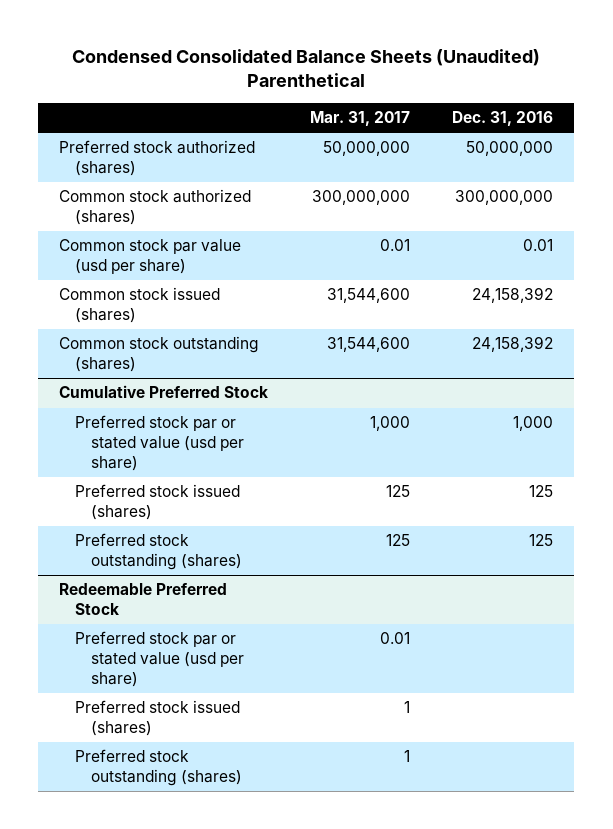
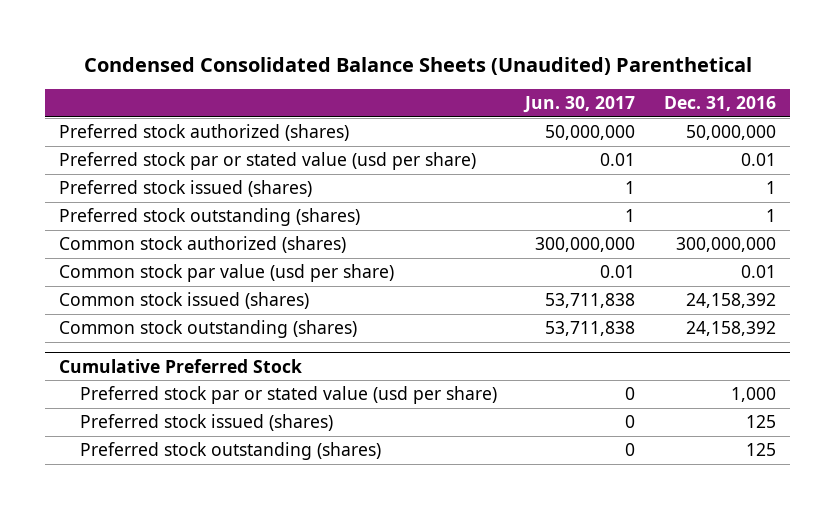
- | Mar. 31, 2017 | Dec. 31, 2016
+ | Jun. 30, 2017 | Dec. 31, 2016
+ Preferred stock par or stated value (usd per share) | 0.01 | 0.01
+ Preferred stock issued (shares) | 1 | 1
+ Preferred stock outstanding (shares) | 1 | 1
- Redeemable Preferred Stock
- Preferred stock par or stated value (usd per share) | 0.01 |
- Preferred stock issued (shares) | 1 |
- Preferred stock outstanding (shares) | 1 |

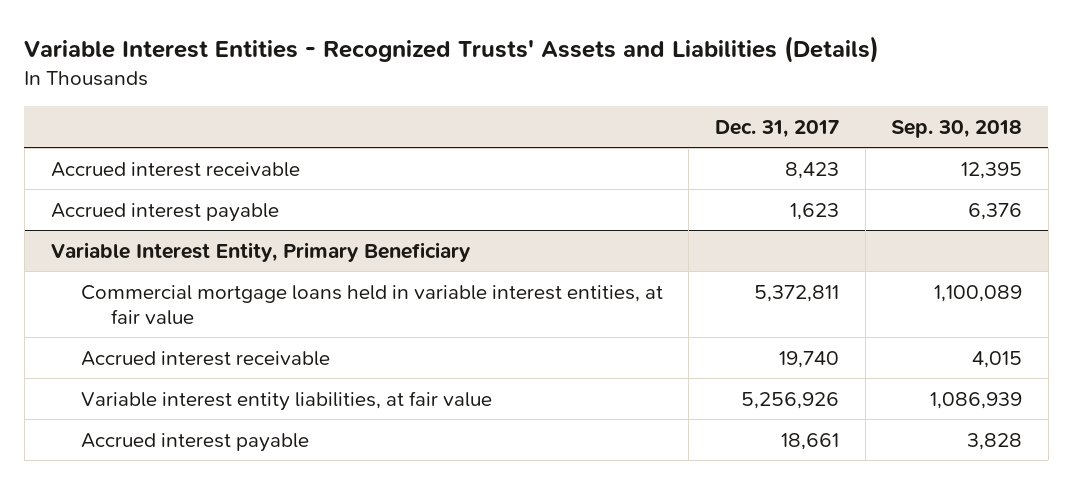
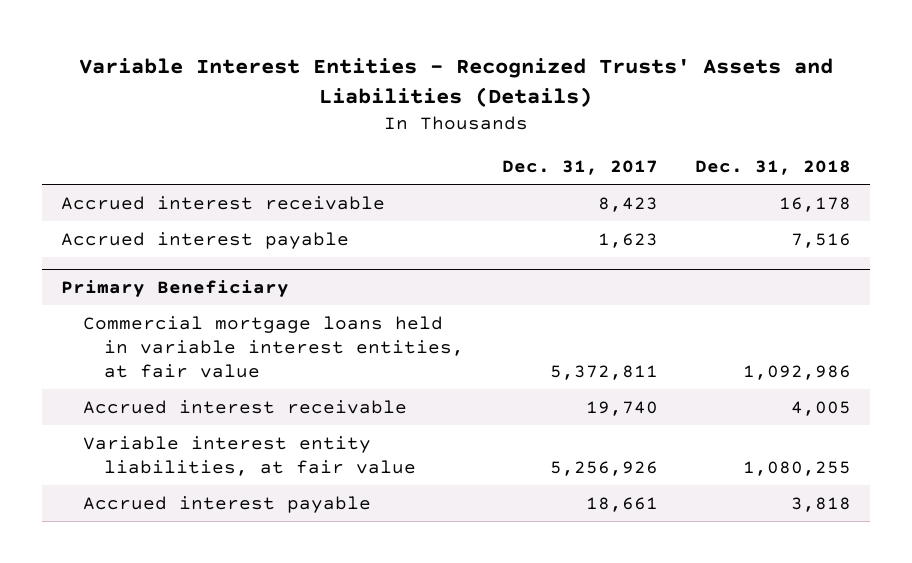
- | Dec. 31, 2017 | Sep. 30, 2018
+ | Dec. 31, 2017 | Dec. 31, 2018
- Variable Interest Entity, Primary Beneficiary
+ Primary Beneficiary

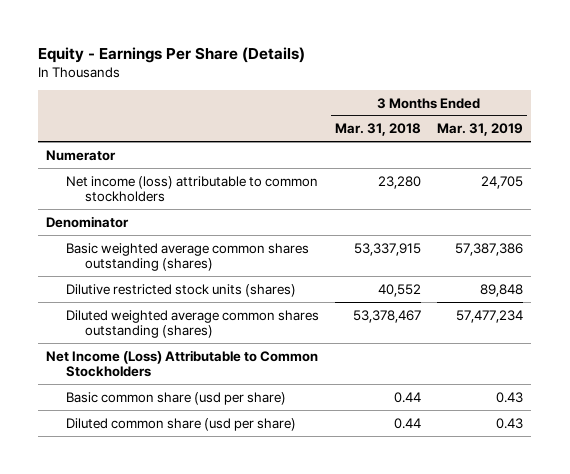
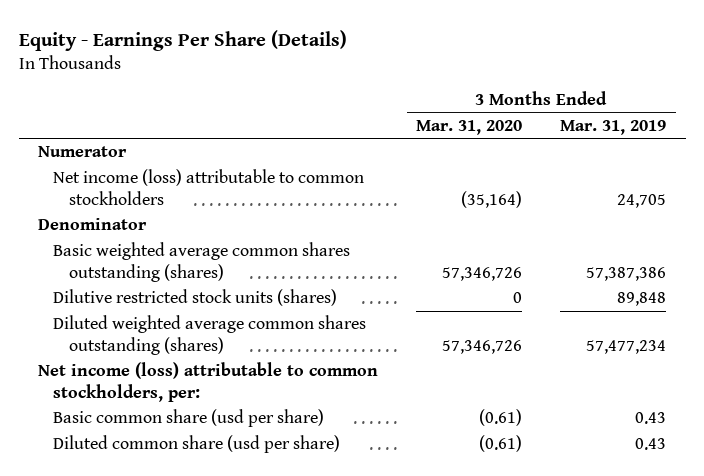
- | 3 Months Ended Mar. 31, 2018 | 3 Months Ended Mar. 31, 2019
+ | 3 Months Ended Mar. 31, 2020 | 3 Months Ended Mar. 31, 2019
- Net Income (Loss) Attributable to Common Stockholders
+ Net income (loss) attributable to common stockholders, per:

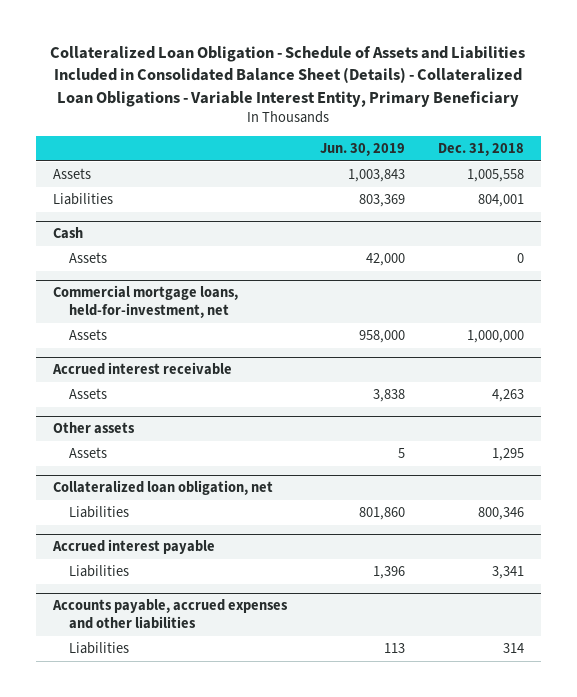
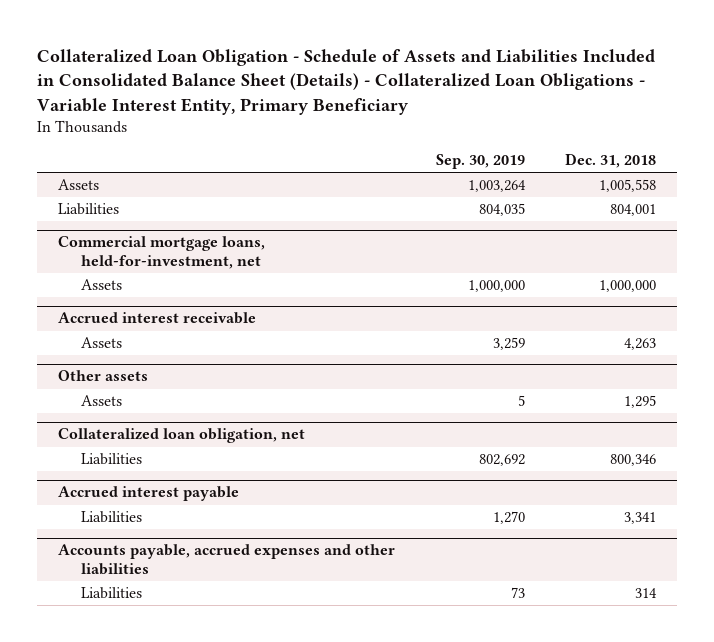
- | Jun. 30, 2019 | Dec. 31, 2018
+ | Sep. 30, 2019 | Dec. 31, 2018
- Cash
- Assets | 42,000 | 0

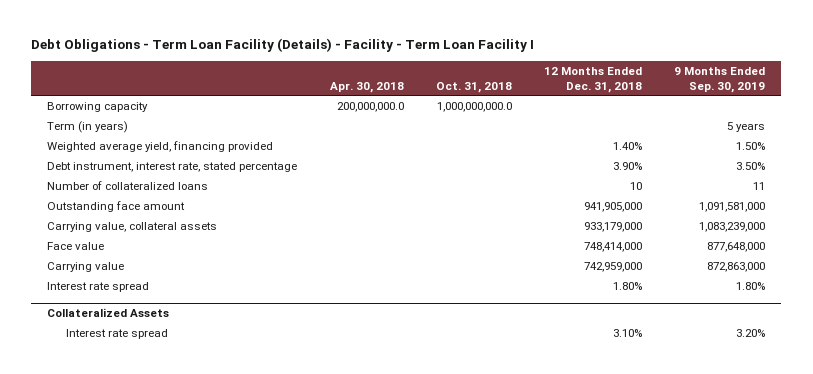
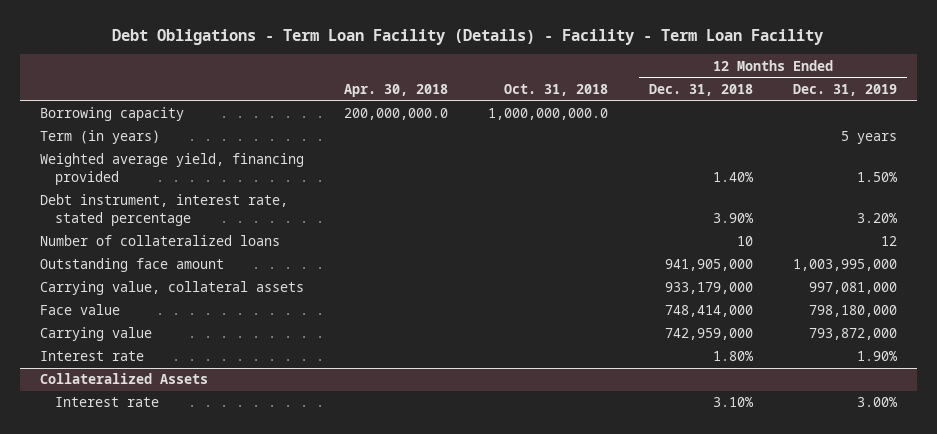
- Debt Obligations - Term Loan Facility (Details) - Facility - Term Loan Facility I
+ Debt Obligations - Term Loan Facility (Details) - Facility - Term Loan Facility
- | Apr. 30, 2018 | Oct. 31, 2018 | 12 Months Ended Dec. 31, 2018 | 9 Months Ended Sep. 30, 2019
+ | Apr. 30, 2018 | Oct. 31, 2018 | 12 Months Ended Dec. 31, 2018 | 12 Months Ended Dec. 31, 2019
- Interest rate spread | | | 1.80% | 1.80%
+ Interest rate | | | 1.80% | 1.90%
@ Collateralized Assets
- Interest rate spread | | | 3.10% | 3.20%
+ Interest rate | | | 3.10% | 3.00%

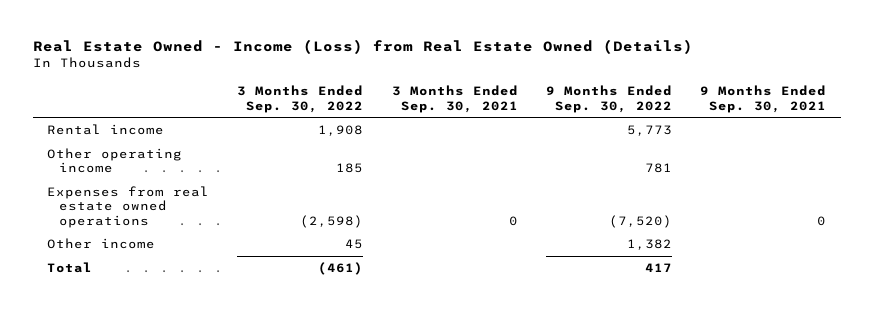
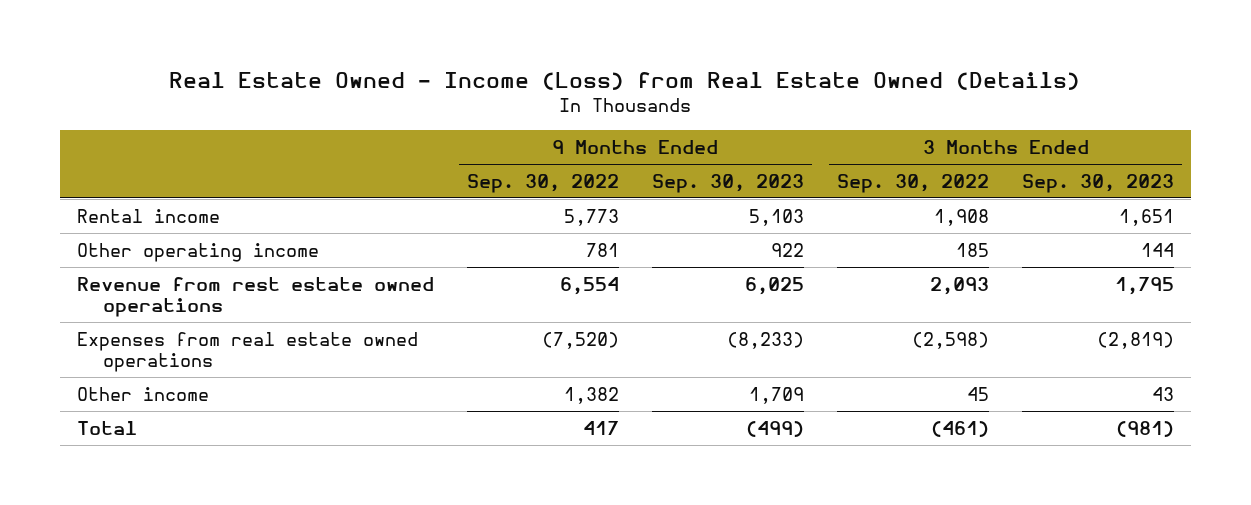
- | 3 Months Ended Sep. 30, 2022 | 3 Months Ended Sep. 30, 2021 | 9 Months Ended Sep. 30, 2022 | 9 Months Ended Sep. 30, 2021
+ | 9 Months Ended Sep. 30, 2022 | 9 Months Ended Sep. 30, 2023 | 3 Months Ended Sep. 30, 2022 | 3 Months Ended Sep. 30, 2023
+ Revenue from rest estate owned operations | 6,554 | 6,025 | 2,093 | 1,795

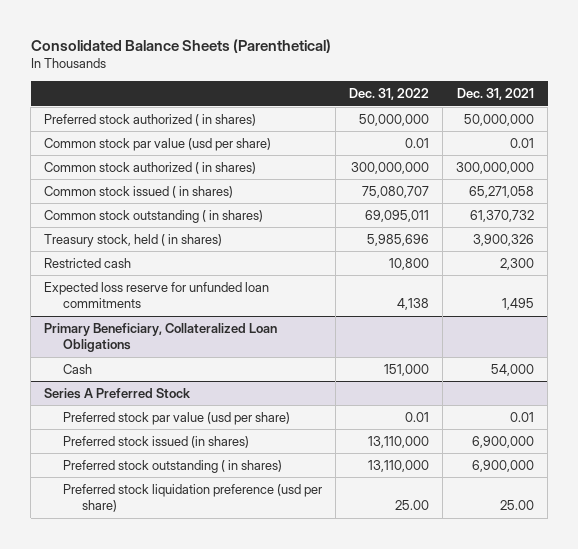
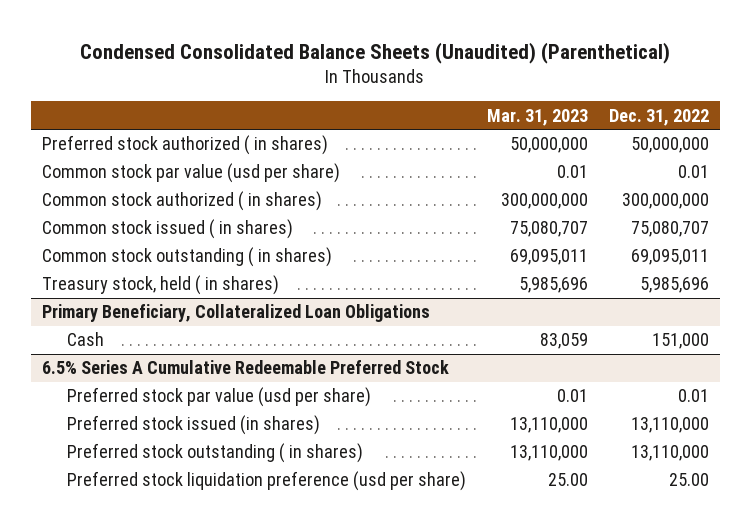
- Consolidated Balance Sheets (Parenthetical)
+ Condensed Consolidated Balance Sheets (Unaudited) (Parenthetical)
- | Dec. 31, 2022 | Dec. 31, 2021
+ | Mar. 31, 2023 | Dec. 31, 2022
- Restricted cash | 10,800 | 2,300
- Expected loss reserve for unfunded loan commitments | 4,138 | 1,495
- Series A Preferred Stock
+ 6.5% Series A Cumulative Redeemable Preferred Stock

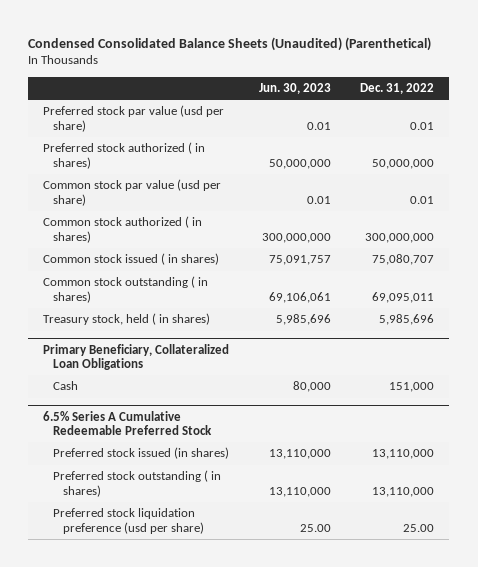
- | Mar. 31, 2023 | Dec. 31, 2022
+ | Jun. 30, 2023 | Dec. 31, 2022
+ Preferred stock par value (usd per share) | 0.01 | 0.01
@ 6.5% Series A Cumulative Redeemable Preferred Stock
- Preferred stock par value (usd per share) | 0.01 | 0.01

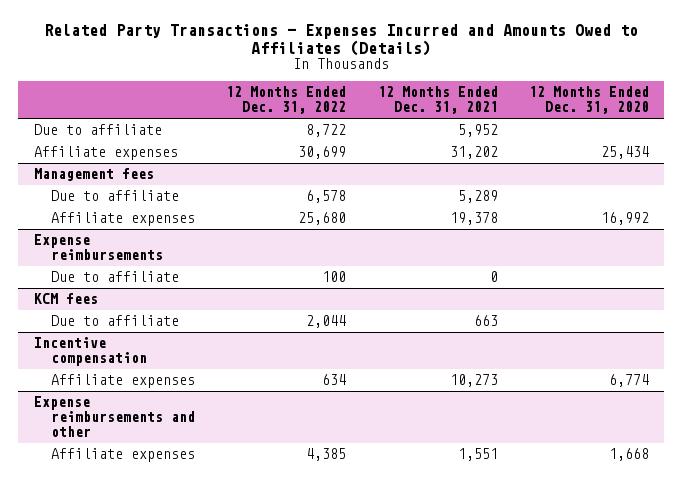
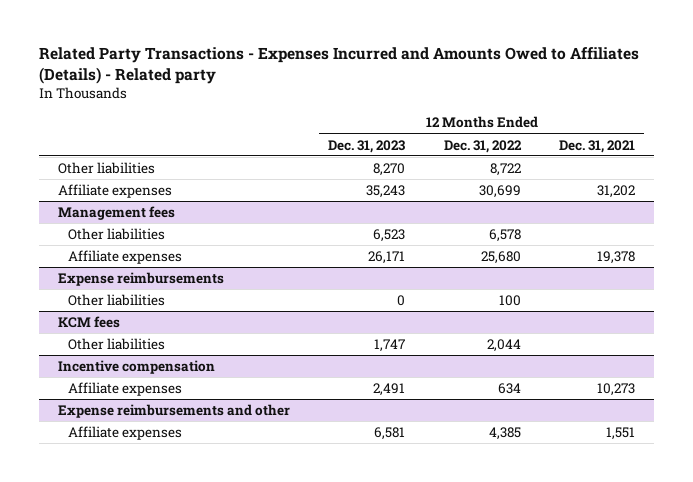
- Related Party Transactions - Expenses Incurred and Amounts Owed to Affiliates (Details)
+ Related Party Transactions - Expenses Incurred and Amounts Owed to Affiliates (Details) - Related party
- | 12 Months Ended Dec. 31, 2022 | 12 Months Ended Dec. 31, 2021 | 12 Months Ended Dec. 31, 2020
+ | 12 Months Ended Dec. 31, 2023 | 12 Months Ended Dec. 31, 2022 | 12 Months Ended Dec. 31, 2021
- Due to affiliate | 8,722 | 5,952 |
+ Other liabilities | 8,270 | 8,722 |
@ Management fees
- Due to affiliate | 6,578 | 5,289 |
+ Other liabilities | 6,523 | 6,578 |
@ Expense reimbursements
- Due to affiliate | 100 | 0 |
+ Other liabilities | 0 | 100 |
@ KCM fees
- Due to affiliate | 2,044 | 663 |
+ Other liabilities | 1,747 | 2,044 |

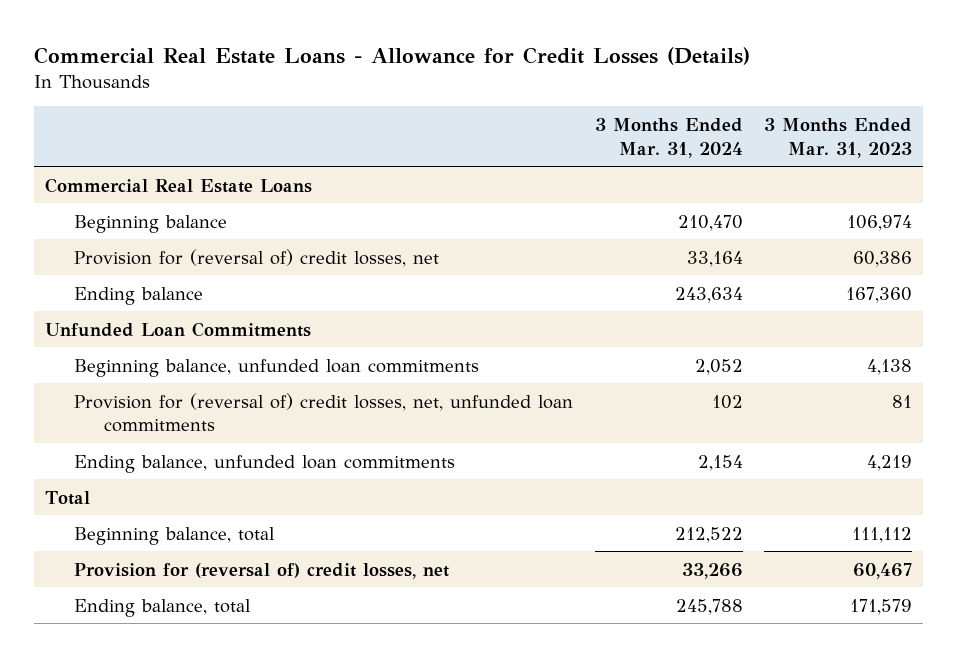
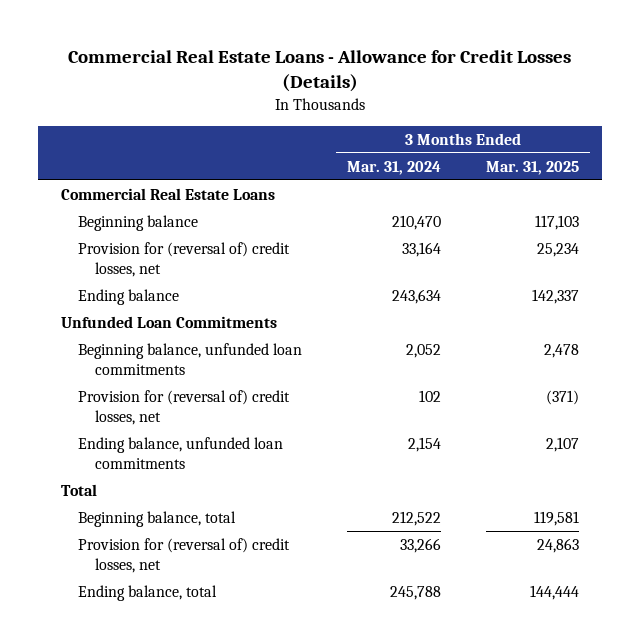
- | 3 Months Ended Mar. 31, 2024 | 3 Months Ended Mar. 31, 2023
+ | 3 Months Ended Mar. 31, 2024 | 3 Months Ended Mar. 31, 2025
- Provision for (reversal of) credit losses, net, unfunded loan commitments | 102 | 81
+ Provision for (reversal of) credit losses, net | 102 | (371)

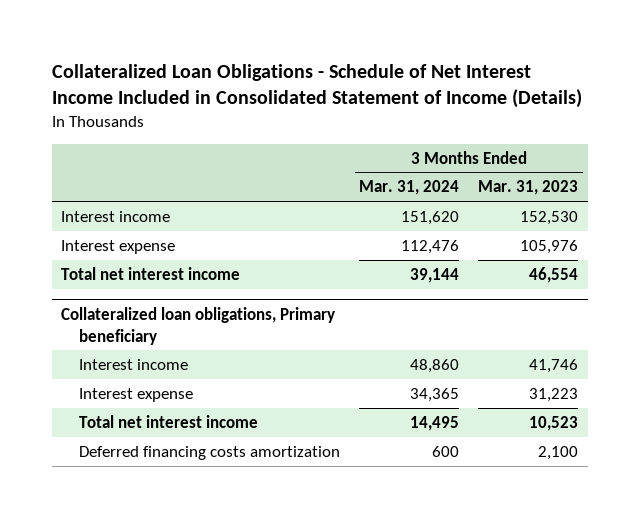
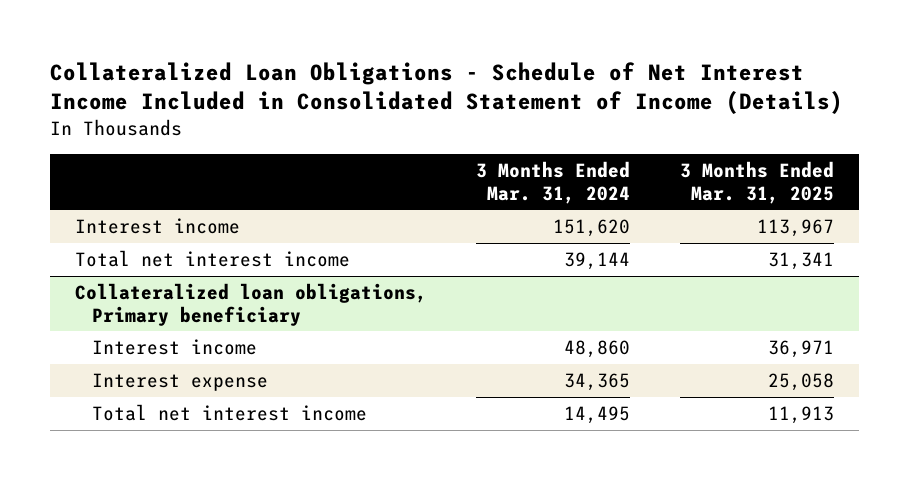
- | 3 Months Ended Mar. 31, 2024 | 3 Months Ended Mar. 31, 2023
+ | 3 Months Ended Mar. 31, 2024 | 3 Months Ended Mar. 31, 2025
- Interest expense | 112,476 | 105,976
@ Collateralized loan obligations, Primary beneficiary
- Deferred financing costs amortization | 600 | 2,100

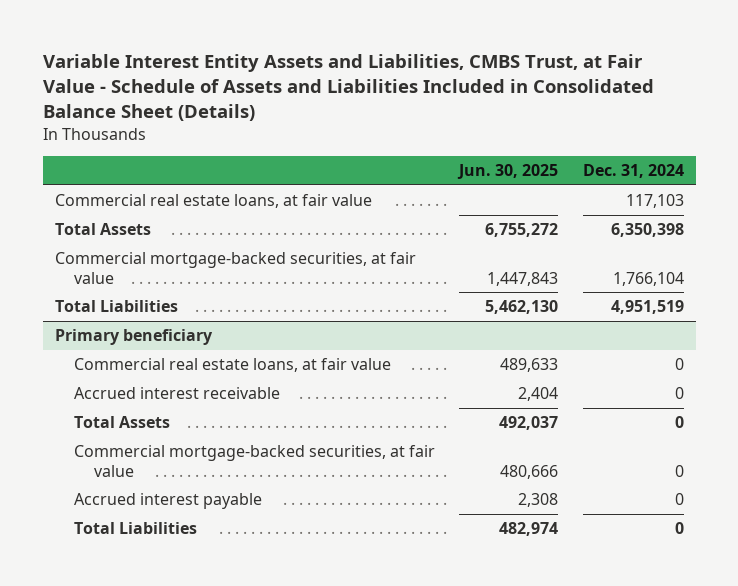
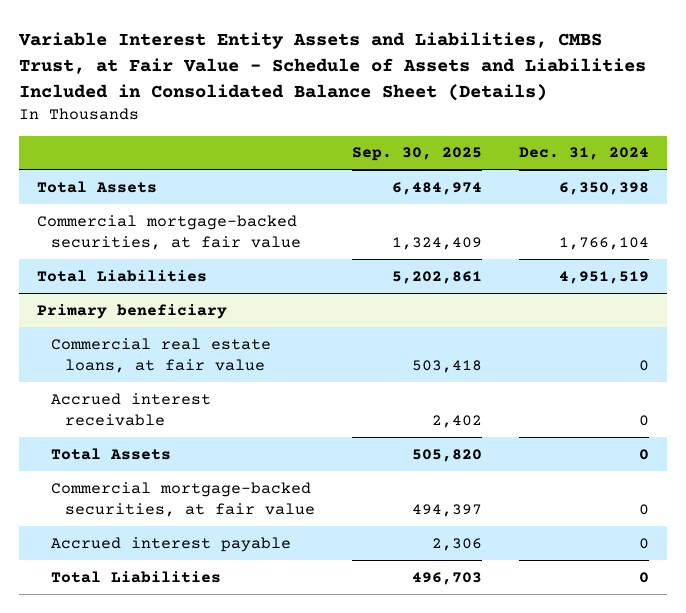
- | Jun. 30, 2025 | Dec. 31, 2024
+ | Sep. 30, 2025 | Dec. 31, 2024
- Commercial real estate loans, at fair value | | 117,103

